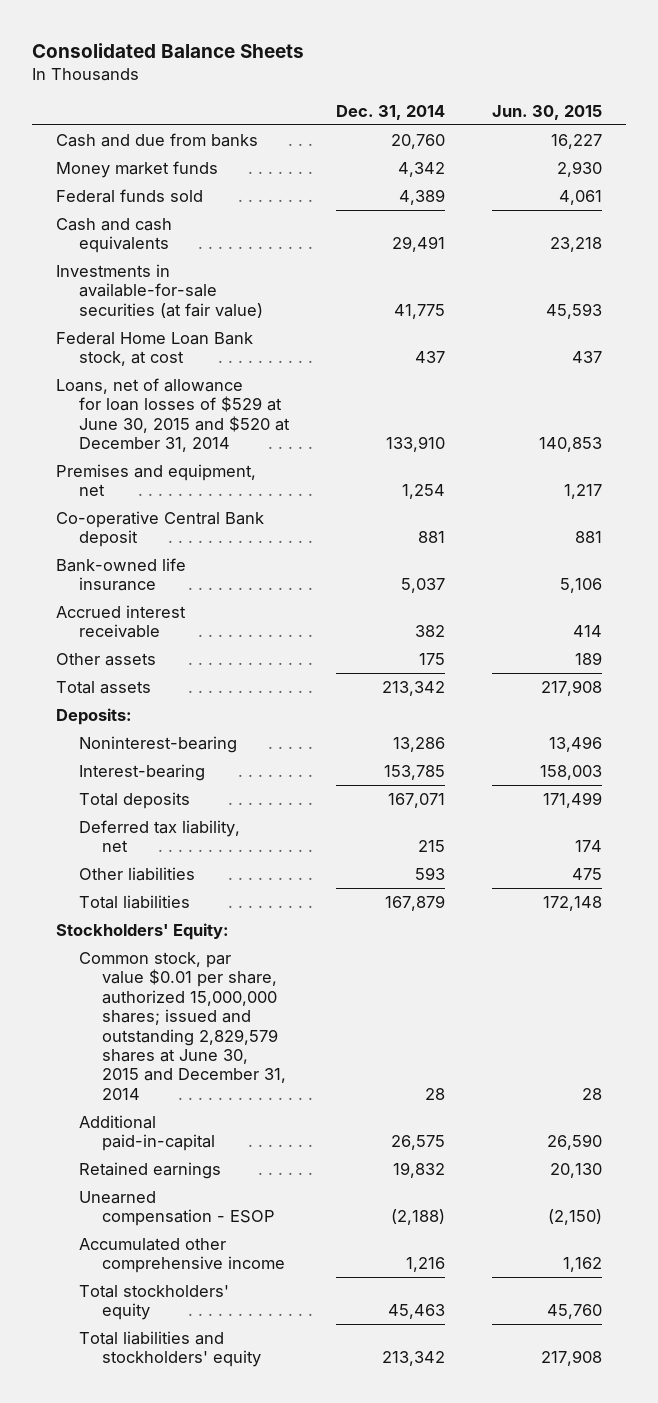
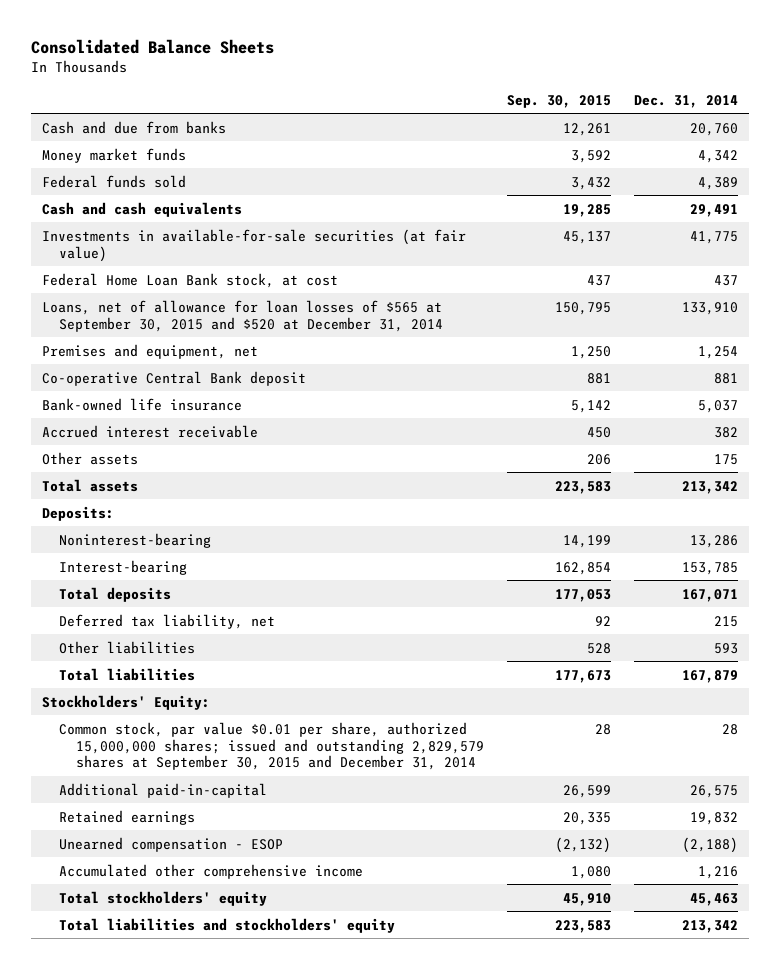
- | Dec. 31, 2014 | Jun. 30, 2015
+ | Sep. 30, 2015 | Dec. 31, 2014
- Loans, net of allowance for loan losses of $529 at June 30, 2015 and $520 at December 31, 2014 | 133,910 | 140,853
+ Loans, net of allowance for loan losses of $565 at September 30, 2015 and $520 at December 31, 2014 | 150,795 | 133,910
- Common stock, par value $0.01 per share, authorized 15,000,000 shares; issued and outstanding 2,829,579 shares at June 30, 2015 and December 31, 2014 | 28 | 28
+ Common stock, par value $0.01 per share, authorized 15,000,000 shares; issued and outstanding 2,829,579 shares at September 30, 2015 and December 31, 2014 | 28 | 28

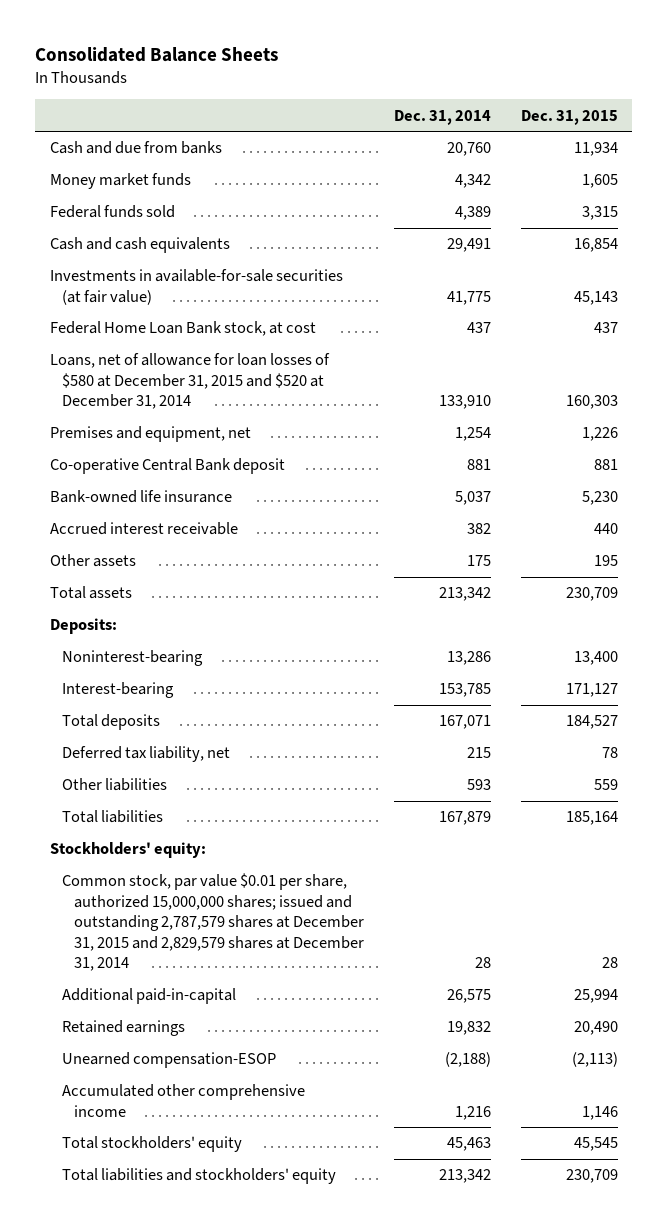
- | Sep. 30, 2015 | Dec. 31, 2014
+ | Dec. 31, 2014 | Dec. 31, 2015
- Loans, net of allowance for loan losses of $565 at September 30, 2015 and $520 at December 31, 2014 | 150,795 | 133,910
+ Loans, net of allowance for loan losses of $580 at December 31, 2015 and $520 at December 31, 2014 | 133,910 | 160,303
- Stockholders' Equity:
- Common stock, par value $0.01 per share, authorized 15,000,000 shares; issued and outstanding 2,829,579 shares at September 30, 2015 and December 31, 2014 | 28 | 28
+ Stockholders' equity:
+ Common stock, par value $0.01 per share, authorized 15,000,000 shares; issued and outstanding 2,787,579 shares at December 31, 2015 and 2,829,579 shares at December 31, 2014 | 28 | 28
- Unearned compensation - ESOP | (2,132) | (2,188)
+ Unearned compensation-ESOP | (2,188) | (2,113)

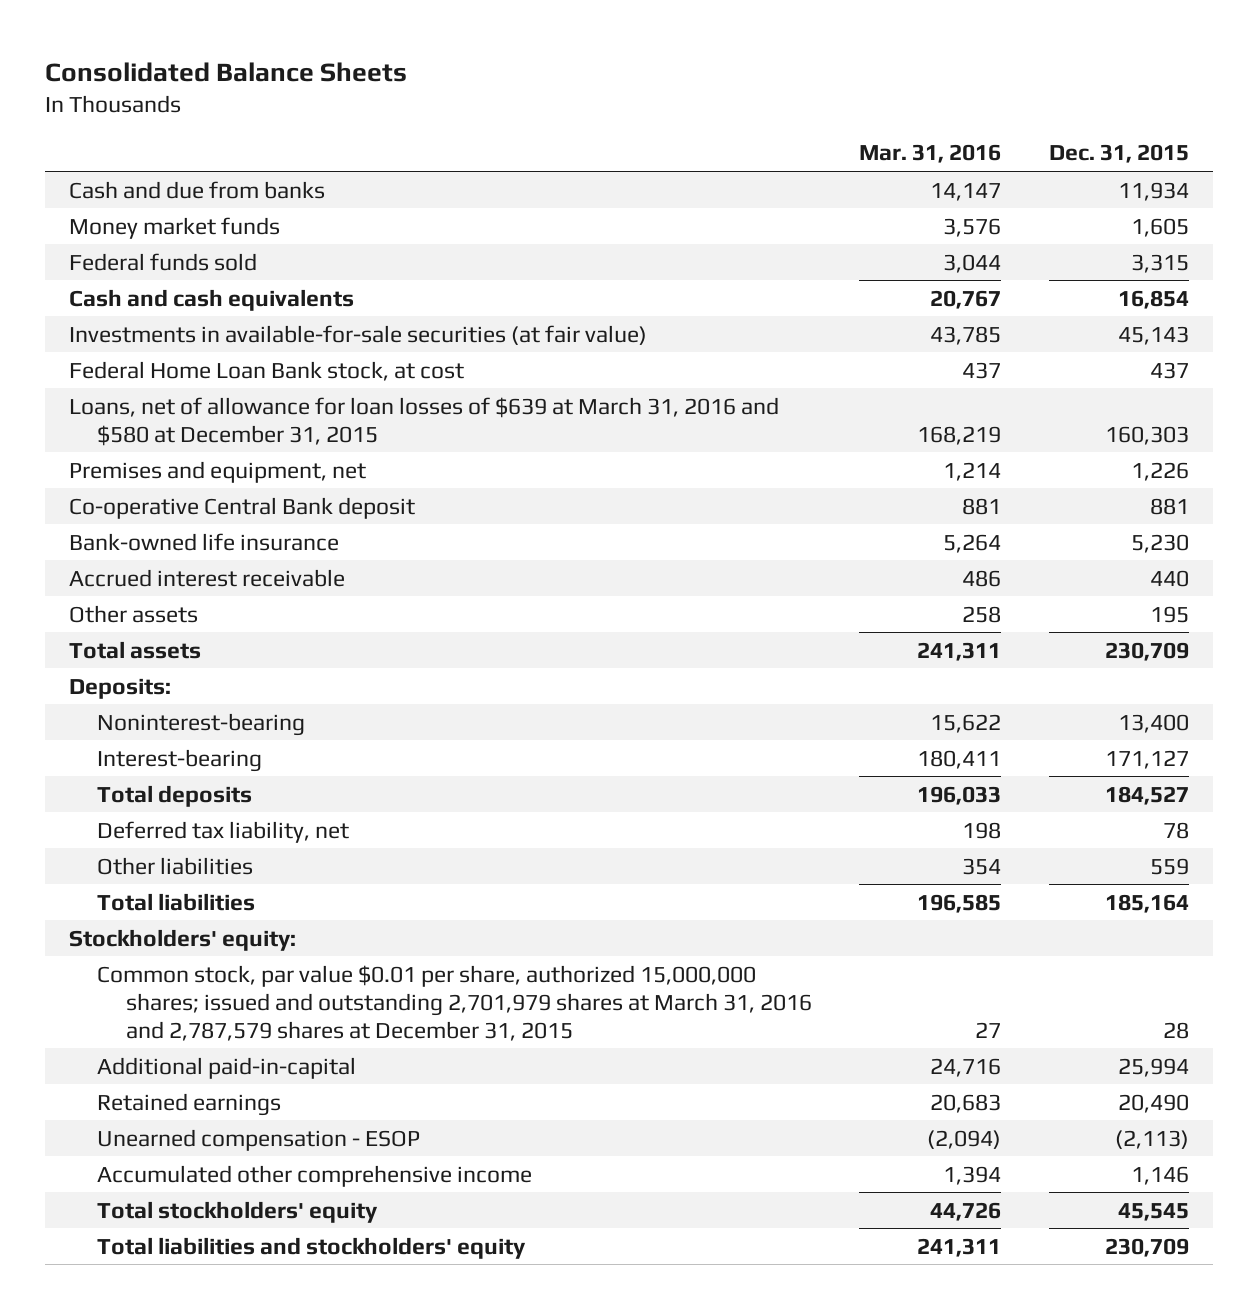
- | Dec. 31, 2014 | Dec. 31, 2015
+ | Mar. 31, 2016 | Dec. 31, 2015
- Loans, net of allowance for loan losses of $580 at December 31, 2015 and $520 at December 31, 2014 | 133,910 | 160,303
+ Loans, net of allowance for loan losses of $639 at March 31, 2016 and $580 at December 31, 2015 | 168,219 | 160,303
- Common stock, par value $0.01 per share, authorized 15,000,000 shares; issued and outstanding 2,787,579 shares at December 31, 2015 and 2,829,579 shares at December 31, 2014 | 28 | 28
+ Common stock, par value $0.01 per share, authorized 15,000,000 shares; issued and outstanding 2,701,979 shares at March 31, 2016 and 2,787,579 shares at December 31, 2015 | 27 | 28
- Unearned compensation-ESOP | (2,188) | (2,113)
+ Unearned compensation - ESOP | (2,094) | (2,113)

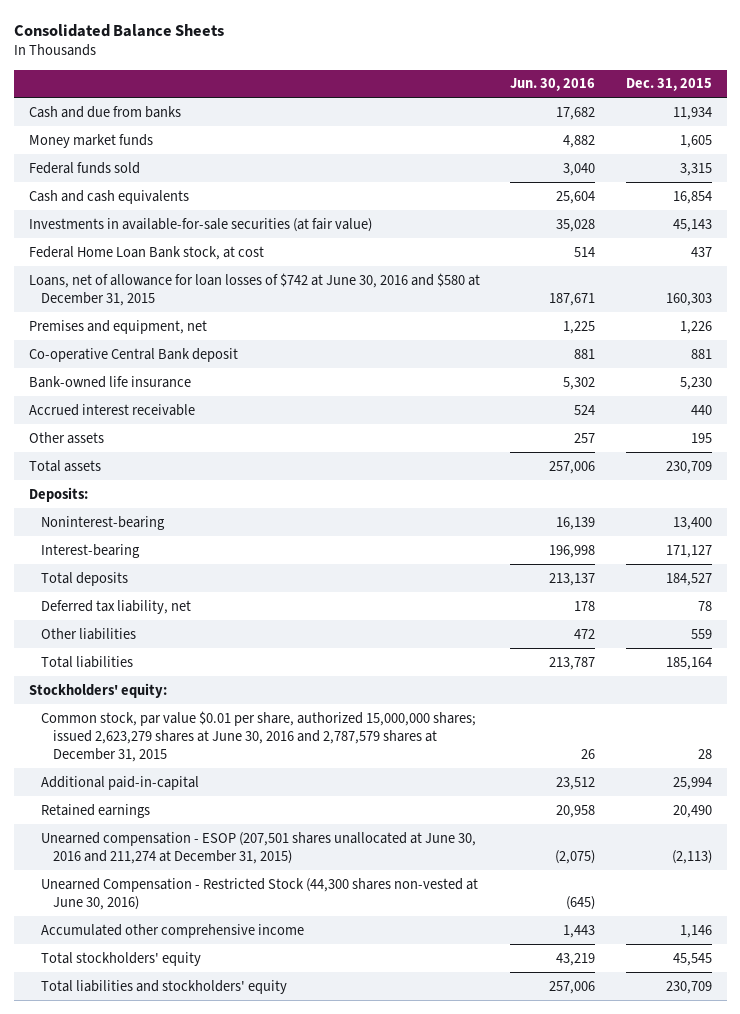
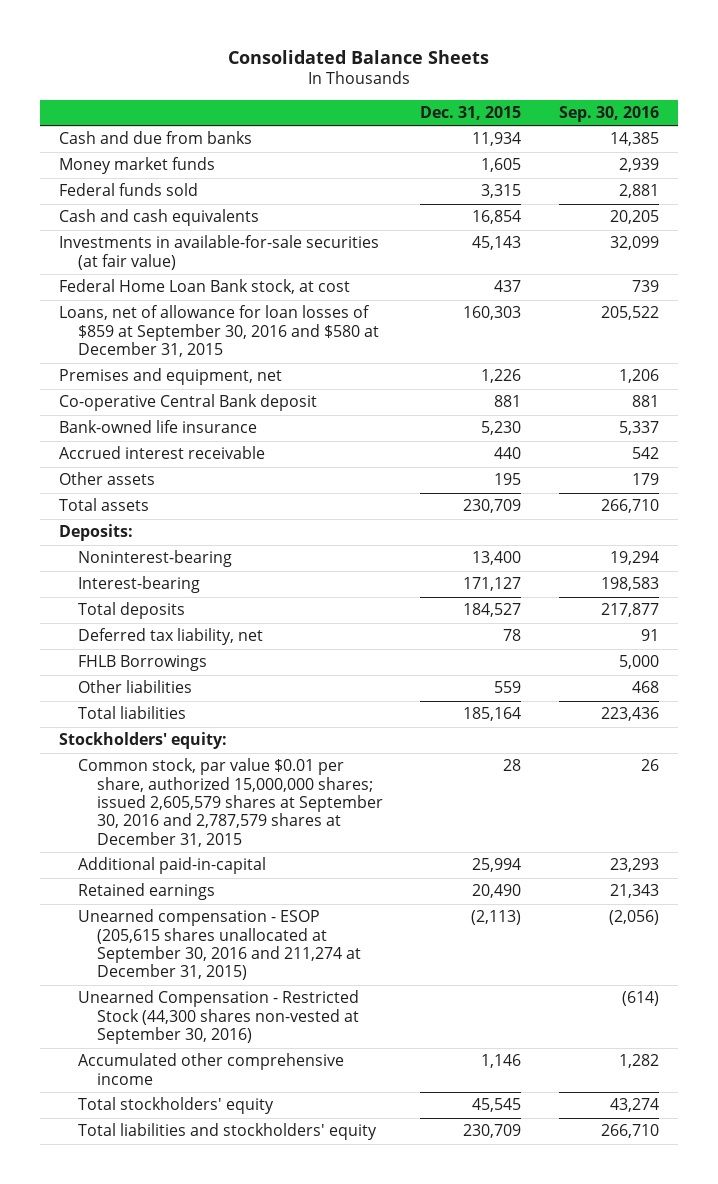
- | Jun. 30, 2016 | Dec. 31, 2015
+ | Dec. 31, 2015 | Sep. 30, 2016
- Loans, net of allowance for loan losses of $742 at June 30, 2016 and $580 at December 31, 2015 | 187,671 | 160,303
+ Loans, net of allowance for loan losses of $859 at September 30, 2016 and $580 at December 31, 2015 | 160,303 | 205,522
+ FHLB Borrowings | | 5,000
- Common stock, par value $0.01 per share, authorized 15,000,000 shares; issued 2,623,279 shares at June 30, 2016 and 2,787,579 shares at December 31, 2015 | 26 | 28
+ Common stock, par value $0.01 per share, authorized 15,000,000 shares; issued 2,605,579 shares at September 30, 2016 and 2,787,579 shares at December 31, 2015 | 28 | 26
- Unearned compensation - ESOP (207,501 shares unallocated at June 30, 2016 and 211,274 at December 31, 2015) | (2,075) | (2,113)
- Unearned Compensation - Restricted Stock (44,300 shares non-vested at June 30, 2016) | (645) |
+ Unearned compensation - ESOP (205,615 shares unallocated at September 30, 2016 and 211,274 at December 31, 2015) | (2,113) | (2,056)
+ Unearned Compensation - Restricted Stock (44,300 shares non-vested at September 30, 2016) | | (614)

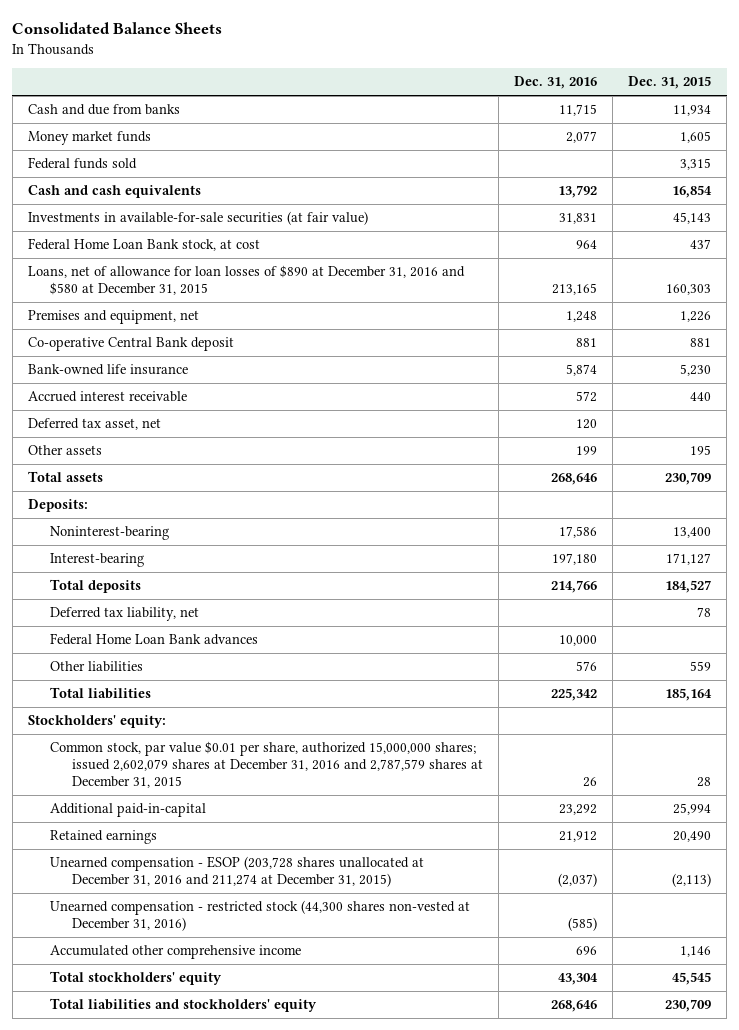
- | Dec. 31, 2015 | Sep. 30, 2016
+ | Dec. 31, 2016 | Dec. 31, 2015
- Loans, net of allowance for loan losses of $859 at September 30, 2016 and $580 at December 31, 2015 | 160,303 | 205,522
+ Loans, net of allowance for loan losses of $890 at December 31, 2016 and $580 at December 31, 2015 | 213,165 | 160,303
+ Deferred tax asset, net | 120 |
- FHLB Borrowings | | 5,000
+ Federal Home Loan Bank advances | 10,000 |
- Common stock, par value $0.01 per share, authorized 15,000,000 shares; issued 2,605,579 shares at September 30, 2016 and 2,787,579 shares at December 31, 2015 | 28 | 26
+ Common stock, par value $0.01 per share, authorized 15,000,000 shares; issued 2,602,079 shares at December 31, 2016 and 2,787,579 shares at December 31, 2015 | 26 | 28
- Unearned compensation - ESOP (205,615 shares unallocated at September 30, 2016 and 211,274 at December 31, 2015) | (2,113) | (2,056)
- Unearned Compensation - Restricted Stock (44,300 shares non-vested at September 30, 2016) | | (614)
+ Unearned compensation - ESOP (203,728 shares unallocated at December 31, 2016 and 211,274 at December 31, 2015) | (2,037) | (2,113)
+ Unearned compensation - restricted stock (44,300 shares non-vested at December 31, 2016) | (585) |

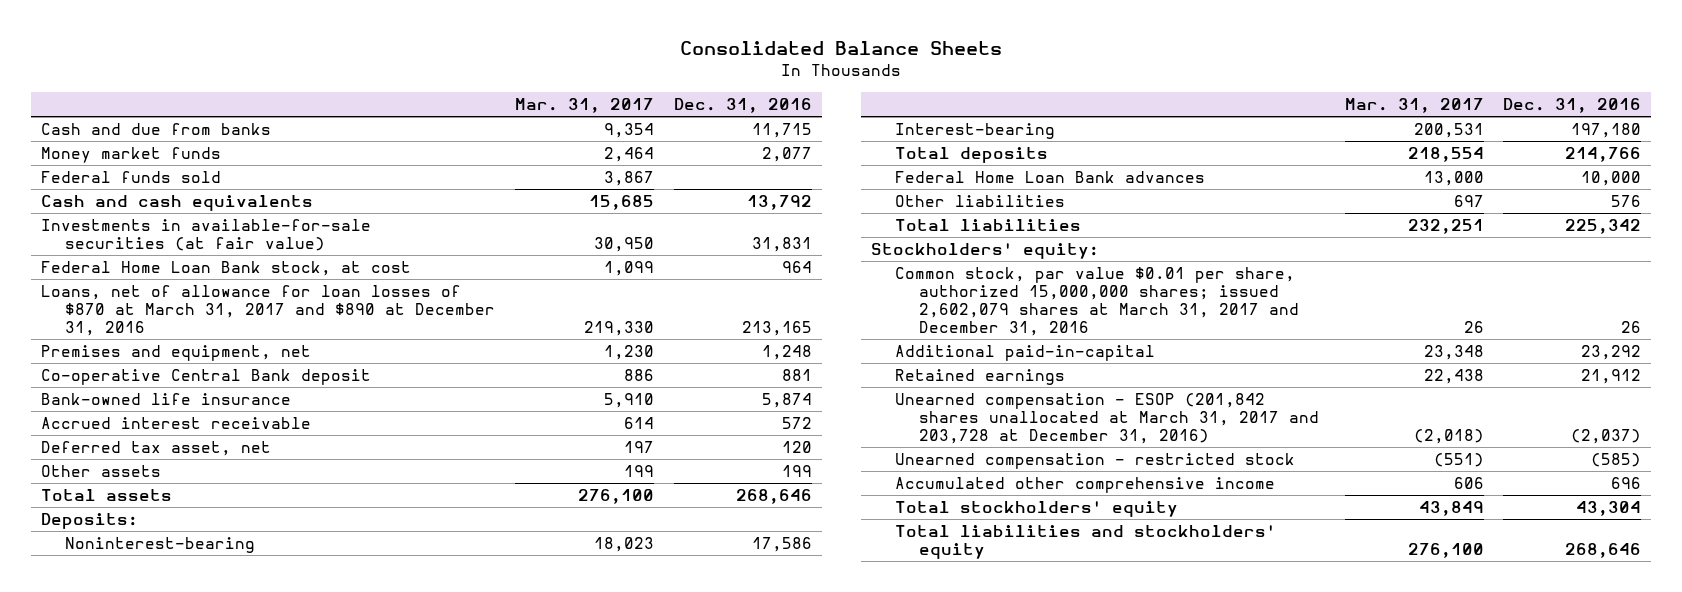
- | Dec. 31, 2016 | Dec. 31, 2015
+ | Mar. 31, 2017 | Dec. 31, 2016
- Loans, net of allowance for loan losses of $890 at December 31, 2016 and $580 at December 31, 2015 | 213,165 | 160,303
+ Loans, net of allowance for loan losses of $870 at March 31, 2017 and $890 at December 31, 2016 | 219,330 | 213,165
- Deferred tax liability, net | | 78
- Common stock, par value $0.01 per share, authorized 15,000,000 shares; issued 2,602,079 shares at December 31, 2016 and 2,787,579 shares at December 31, 2015 | 26 | 28
+ Common stock, par value $0.01 per share, authorized 15,000,000 shares; issued 2,602,079 shares at March 31, 2017 and December 31, 2016 | 26 | 26
- Unearned compensation - ESOP (203,728 shares unallocated at December 31, 2016 and 211,274 at December 31, 2015) | (2,037) | (2,113)
- Unearned compensation - restricted stock (44,300 shares non-vested at December 31, 2016) | (585) |
+ Unearned compensation - ESOP (201,842 shares unallocated at March 31, 2017 and 203,728 at December 31, 2016) | (2,018) | (2,037)
+ Unearned compensation - restricted stock | (551) | (585)

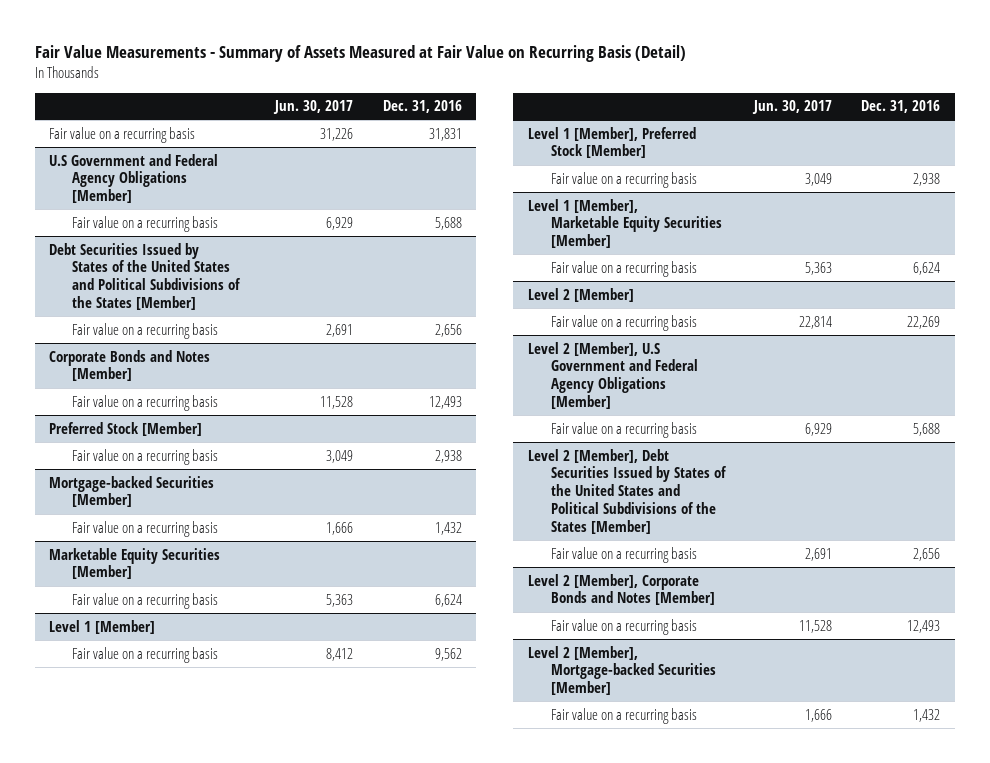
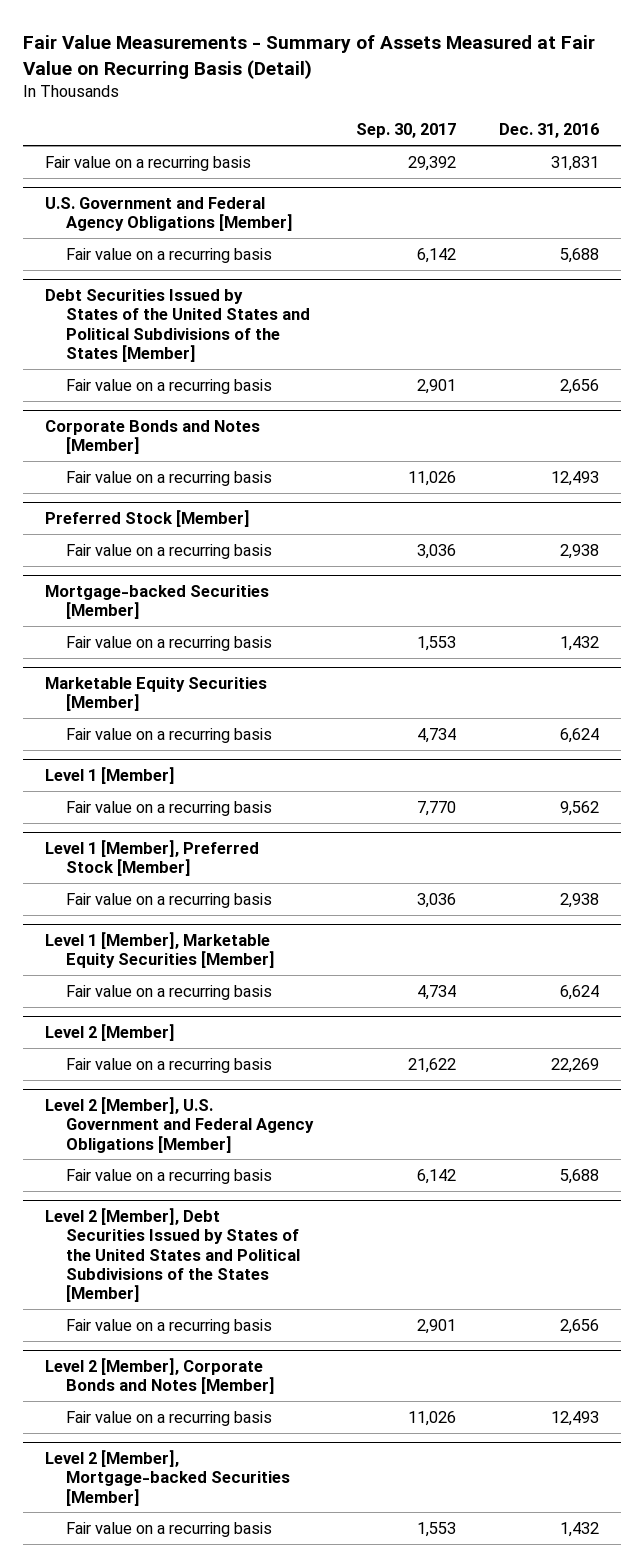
- | Jun. 30, 2017 | Dec. 31, 2016
+ | Sep. 30, 2017 | Dec. 31, 2016
- U.S Government and Federal Agency Obligations [Member]
+ U.S. Government and Federal Agency Obligations [Member]
- Level 2 [Member], U.S Government and Federal Agency Obligations [Member]
+ Level 2 [Member], U.S. Government and Federal Agency Obligations [Member]

